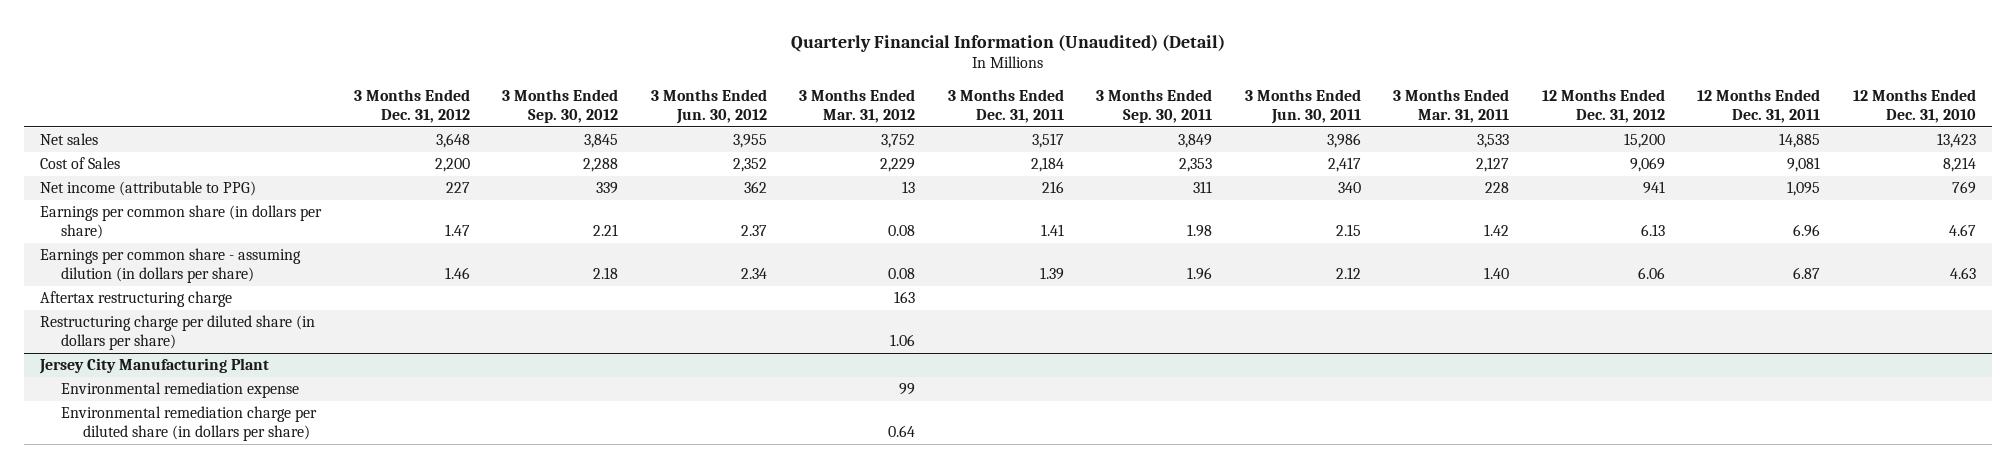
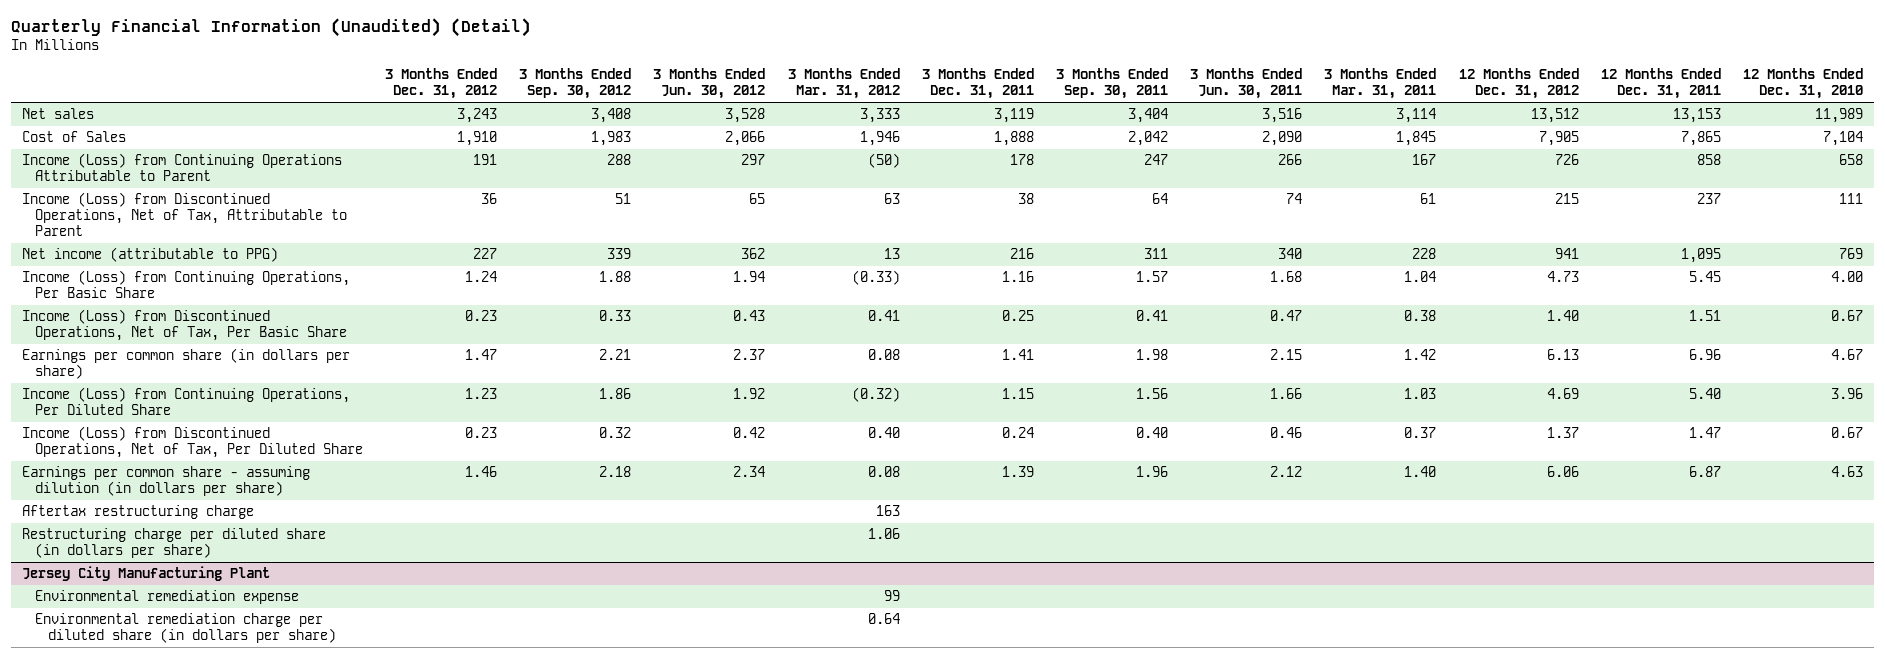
- Net sales | 3,648 | 3,845 | 3,955 | 3,752 | 3,517 | 3,849 | 3,986 | 3,533 | 15,200 | 14,885 | 13,423
- Cost of Sales | 2,200 | 2,288 | 2,352 | 2,229 | 2,184 | 2,353 | 2,417 | 2,127 | 9,069 | 9,081 | 8,214
+ Net sales | 3,243 | 3,408 | 3,528 | 3,333 | 3,119 | 3,404 | 3,516 | 3,114 | 13,512 | 13,153 | 11,989
+ Cost of Sales | 1,910 | 1,983 | 2,066 | 1,946 | 1,888 | 2,042 | 2,090 | 1,845 | 7,905 | 7,865 | 7,104
+ Income (Loss) from Continuing Operations Attributable to Parent | 191 | 288 | 297 | (50) | 178 | 247 | 266 | 167 | 726 | 858 | 658
+ Income (Loss) from Discontinued Operations, Net of Tax, Attributable to Parent | 36 | 51 | 65 | 63 | 38 | 64 | 74 | 61 | 215 | 237 | 111
+ Income (Loss) from Continuing Operations, Per Basic Share | 1.24 | 1.88 | 1.94 | (0.33) | 1.16 | 1.57 | 1.68 | 1.04 | 4.73 | 5.45 | 4.00
+ Income (Loss) from Discontinued Operations, Net of Tax, Per Basic Share | 0.23 | 0.33 | 0.43 | 0.41 | 0.25 | 0.41 | 0.47 | 0.38 | 1.40 | 1.51 | 0.67
+ Income (Loss) from Continuing Operations, Per Diluted Share | 1.23 | 1.86 | 1.92 | (0.32) | 1.15 | 1.56 | 1.66 | 1.03 | 4.69 | 5.40 | 3.96
+ Income (Loss) from Discontinued Operations, Net of Tax, Per Diluted Share | 0.23 | 0.32 | 0.42 | 0.40 | 0.24 | 0.40 | 0.46 | 0.37 | 1.37 | 1.47 | 0.67

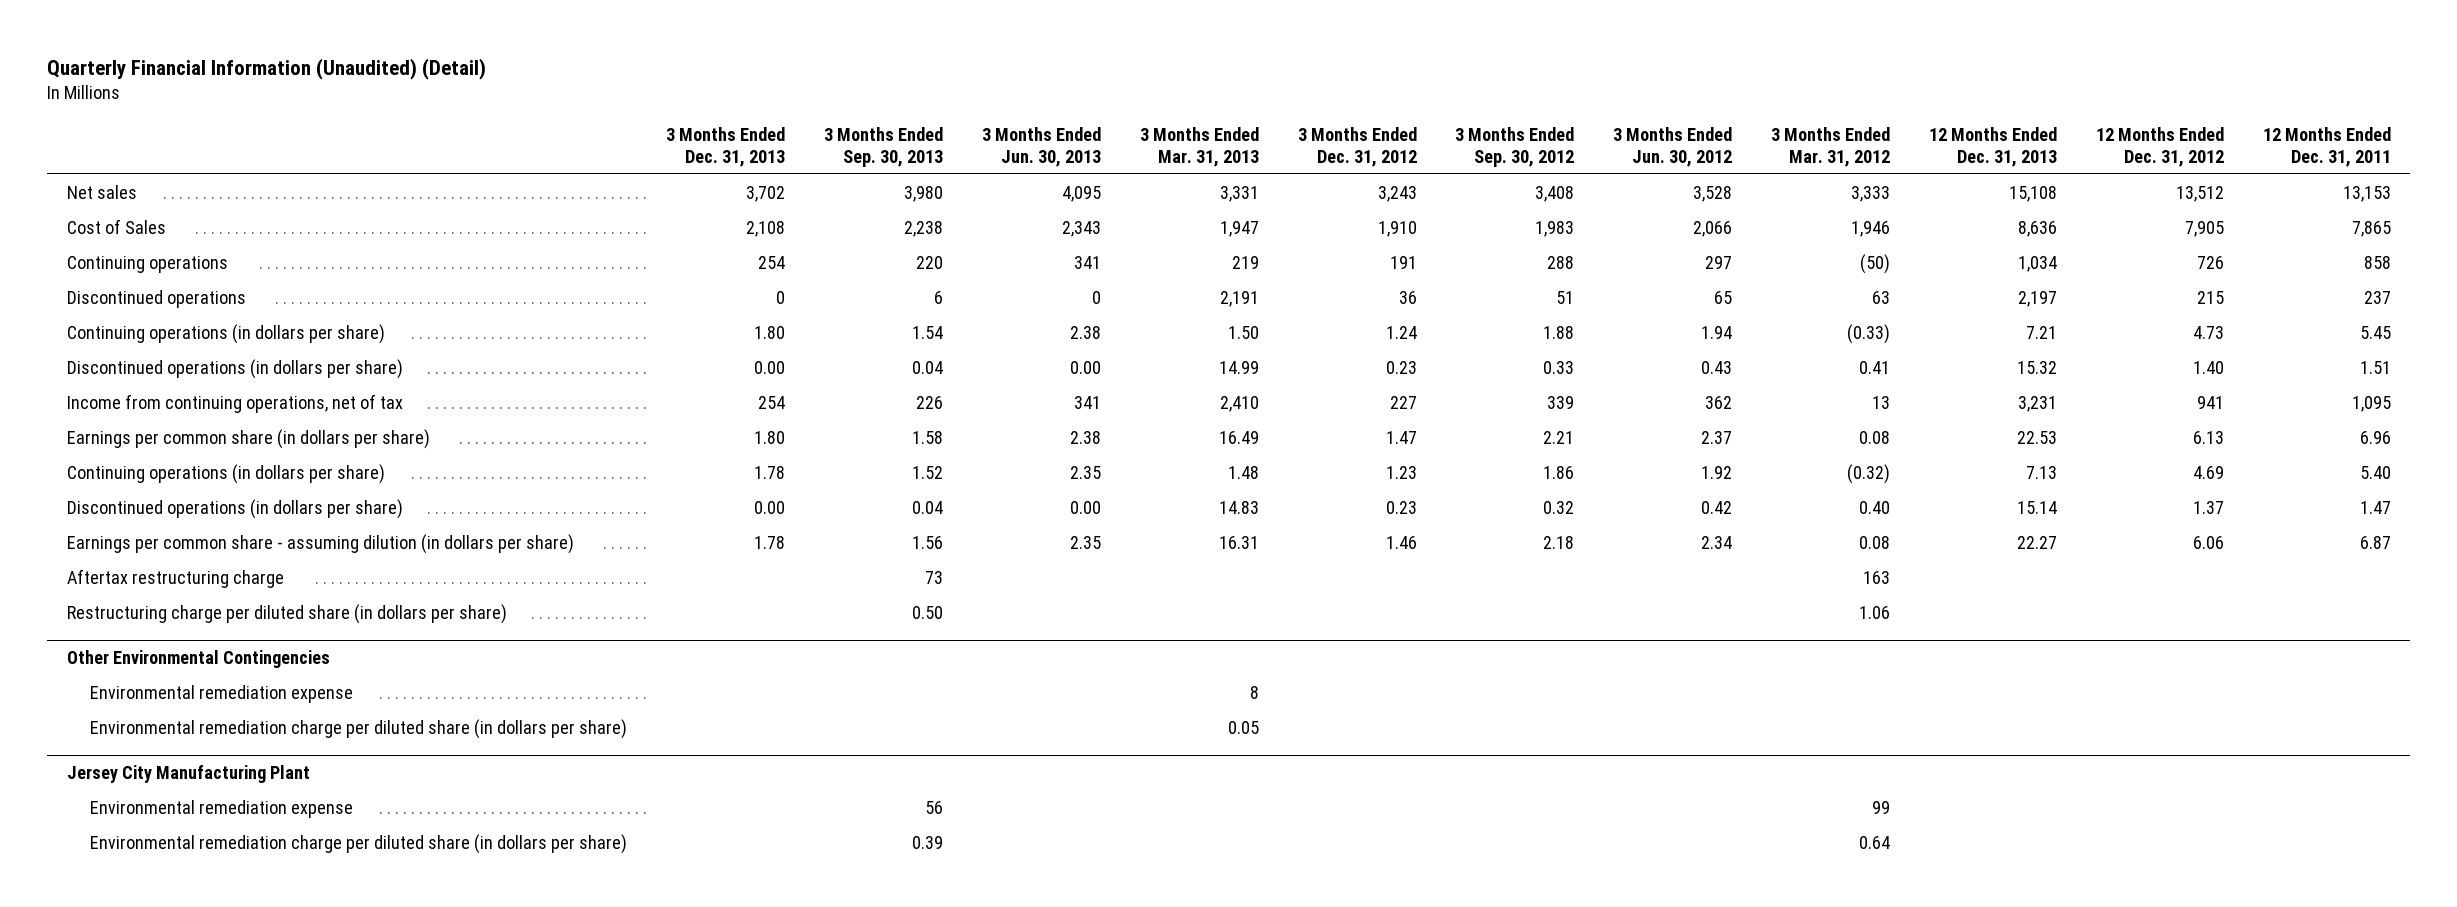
- | 3 Months Ended Dec. 31, 2012 | 3 Months Ended Sep. 30, 2012 | 3 Months Ended Jun. 30, 2012 | 3 Months Ended Mar. 31, 2012 | 3 Months Ended Dec. 31, 2011 | 3 Months Ended Sep. 30, 2011 | 3 Months Ended Jun. 30, 2011 | 3 Months Ended Mar. 31, 2011 | 12 Months Ended Dec. 31, 2012 | 12 Months Ended Dec. 31, 2011 | 12 Months Ended Dec. 31, 2010
+ | 3 Months Ended Dec. 31, 2013 | 3 Months Ended Sep. 30, 2013 | 3 Months Ended Jun. 30, 2013 | 3 Months Ended Mar. 31, 2013 | 3 Months Ended Dec. 31, 2012 | 3 Months Ended Sep. 30, 2012 | 3 Months Ended Jun. 30, 2012 | 3 Months Ended Mar. 31, 2012 | 12 Months Ended Dec. 31, 2013 | 12 Months Ended Dec. 31, 2012 | 12 Months Ended Dec. 31, 2011
- Income (Loss) from Continuing Operations Attributable to Parent | 191 | 288 | 297 | (50) | 178 | 247 | 266 | 167 | 726 | 858 | 658
- Income (Loss) from Discontinued Operations, Net of Tax, Attributable to Parent | 36 | 51 | 65 | 63 | 38 | 64 | 74 | 61 | 215 | 237 | 111
- Net income (attributable to PPG) | 227 | 339 | 362 | 13 | 216 | 311 | 340 | 228 | 941 | 1,095 | 769
- Income (Loss) from Continuing Operations, Per Basic Share | 1.24 | 1.88 | 1.94 | (0.33) | 1.16 | 1.57 | 1.68 | 1.04 | 4.73 | 5.45 | 4.00
- Income (Loss) from Discontinued Operations, Net of Tax, Per Basic Share | 0.23 | 0.33 | 0.43 | 0.41 | 0.25 | 0.41 | 0.47 | 0.38 | 1.40 | 1.51 | 0.67
+ Continuing operations | 254 | 220 | 341 | 219 | 191 | 288 | 297 | (50) | 1,034 | 726 | 858
+ Discontinued operations | 0 | 6 | 0 | 2,191 | 36 | 51 | 65 | 63 | 2,197 | 215 | 237
+ Continuing operations (in dollars per share) | 1.80 | 1.54 | 2.38 | 1.50 | 1.24 | 1.88 | 1.94 | (0.33) | 7.21 | 4.73 | 5.45
+ Discontinued operations (in dollars per share) | 0.00 | 0.04 | 0.00 | 14.99 | 0.23 | 0.33 | 0.43 | 0.41 | 15.32 | 1.40 | 1.51
+ Income from continuing operations, net of tax | 254 | 226 | 341 | 2,410 | 227 | 339 | 362 | 13 | 3,231 | 941 | 1,095
- Income (Loss) from Continuing Operations, Per Diluted Share | 1.23 | 1.86 | 1.92 | (0.32) | 1.15 | 1.56 | 1.66 | 1.03 | 4.69 | 5.40 | 3.96
- Income (Loss) from Discontinued Operations, Net of Tax, Per Diluted Share | 0.23 | 0.32 | 0.42 | 0.40 | 0.24 | 0.40 | 0.46 | 0.37 | 1.37 | 1.47 | 0.67
+ Continuing operations (in dollars per share) | 1.78 | 1.52 | 2.35 | 1.48 | 1.23 | 1.86 | 1.92 | (0.32) | 7.13 | 4.69 | 5.40
+ Discontinued operations (in dollars per share) | 0.00 | 0.04 | 0.00 | 14.83 | 0.23 | 0.32 | 0.42 | 0.40 | 15.14 | 1.37 | 1.47
+ Other Environmental Contingencies
+ Environmental remediation expense | | | | 8 | | | | | | |
+ Environmental remediation charge per diluted share (in dollars per share) | | | | 0.05 | | | | | | |

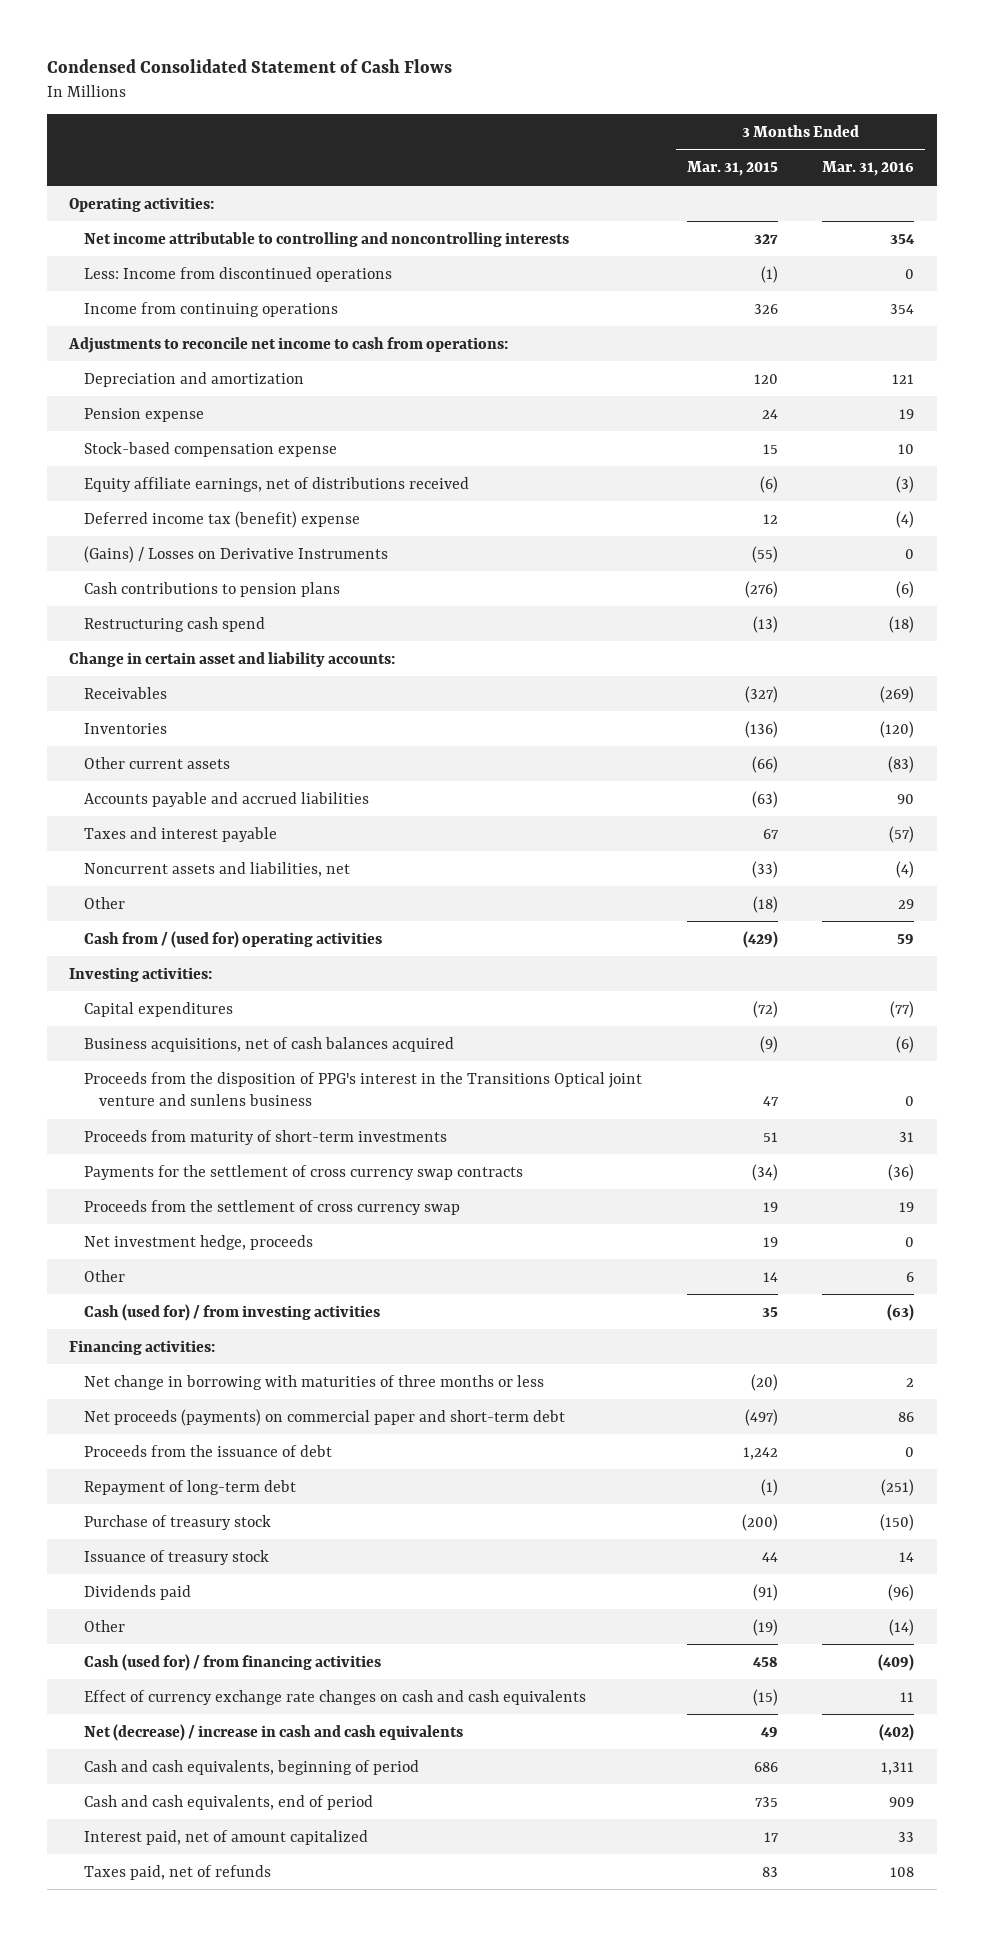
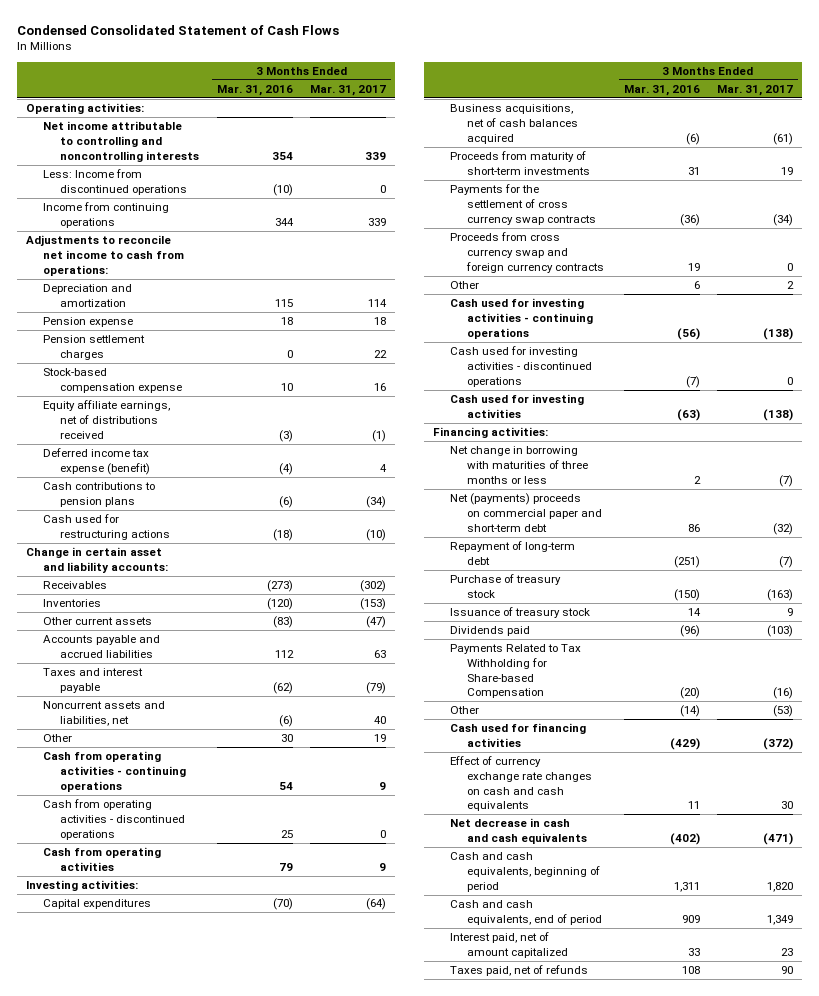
- | 3 Months Ended Mar. 31, 2015 | 3 Months Ended Mar. 31, 2016
+ | 3 Months Ended Mar. 31, 2016 | 3 Months Ended Mar. 31, 2017
- Less: Income from discontinued operations | (1) | 0
- Income from continuing operations | 326 | 354
+ Less: Income from discontinued operations | (10) | 0
+ Income from continuing operations | 344 | 339
- Depreciation and amortization | 120 | 121
- Pension expense | 24 | 19
+ Depreciation and amortization | 115 | 114
+ Pension expense | 18 | 18
+ Pension settlement charges | 0 | 22
- Deferred income tax (benefit) expense | 12 | (4)
- (Gains) / Losses on Derivative Instruments | (55) | 0
+ Deferred income tax expense (benefit) | (4) | 4
- Restructuring cash spend | (13) | (18)
+ Cash used for restructuring actions | (18) | (10)
- Receivables | (327) | (269)
+ Receivables | (273) | (302)
- Accounts payable and accrued liabilities | (63) | 90
- Taxes and interest payable | 67 | (57)
- Noncurrent assets and liabilities, net | (33) | (4)
- Other | (18) | 29
- Cash from / (used for) operating activities | (429) | 59
+ Accounts payable and accrued liabilities | 112 | 63
+ Taxes and interest payable | (62) | (79)
+ Noncurrent assets and liabilities, net | (6) | 40
+ Other | 30 | 19
+ Cash from operating activities - continuing operations | 54 | 9
+ Cash from operating activities - discontinued operations | 25 | 0
+ Cash from operating activities | 79 | 9
- Capital expenditures | (72) | (77)
+ Capital expenditures | (70) | (64)
- Proceeds from the disposition of PPG's interest in the Transitions Optical joint venture and sunlens business | 47 | 0
- Proceeds from the settlement of cross currency swap | 19 | 19
- Net investment hedge, proceeds | 19 | 0
+ Proceeds from cross currency swap and foreign currency contracts | 19 | 0
- Cash (used for) / from investing activities | 35 | (63)
+ Cash used for investing activities - continuing operations | (56) | (138)
+ Cash used for investing activities - discontinued operations | (7) | 0
+ Cash used for investing activities | (63) | (138)
- Net proceeds (payments) on commercial paper and short-term debt | (497) | 86
- Proceeds from the issuance of debt | 1,242 | 0
+ Net (payments) proceeds on commercial paper and short-term debt | 86 | (32)
+ Payments Related to Tax Withholding for Share-based Compensation | (20) | (16)
- Cash (used for) / from financing activities | 458 | (409)
+ Cash used for financing activities | (429) | (372)
- Net (decrease) / increase in cash and cash equivalents | 49 | (402)
+ Net decrease in cash and cash equivalents | (402) | (471)

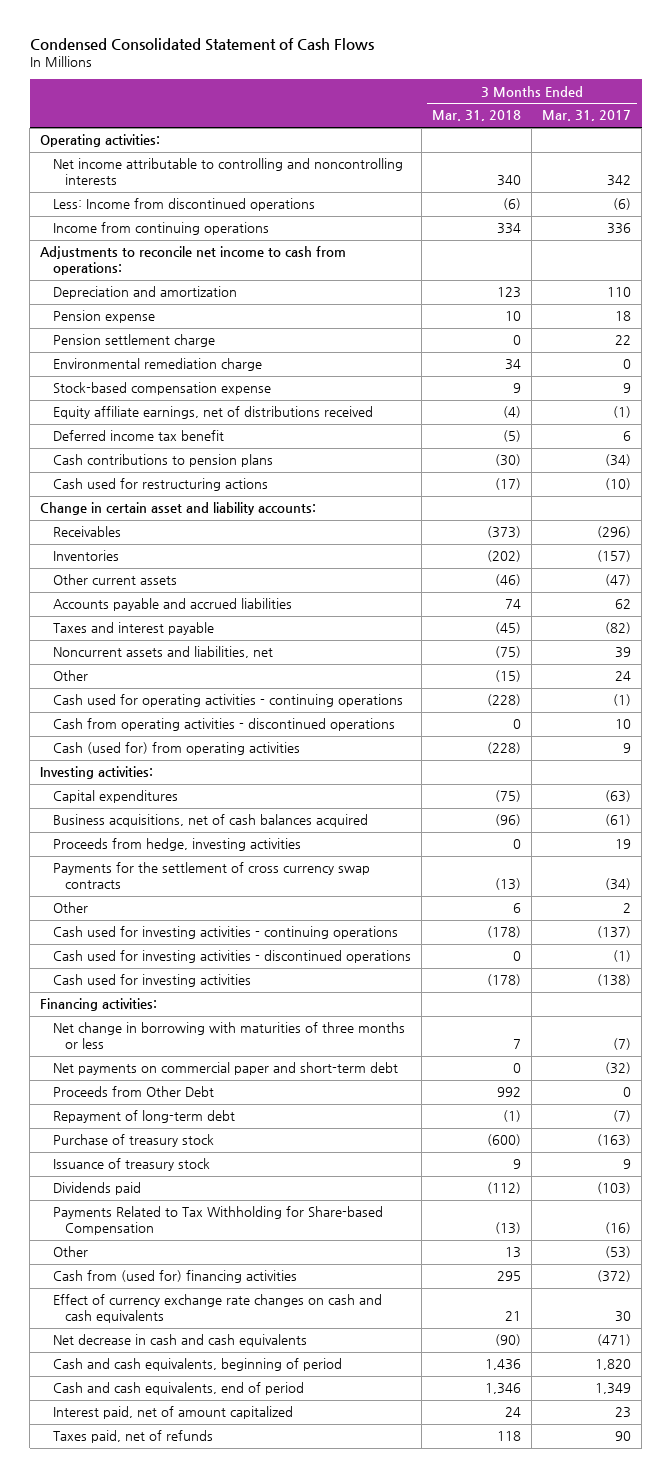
- | 3 Months Ended Mar. 31, 2016 | 3 Months Ended Mar. 31, 2017
+ | 3 Months Ended Mar. 31, 2018 | 3 Months Ended Mar. 31, 2017
- Net income attributable to controlling and noncontrolling interests | 354 | 339
- Less: Income from discontinued operations | (10) | 0
- Income from continuing operations | 344 | 339
+ Net income attributable to controlling and noncontrolling interests | 340 | 342
+ Less: Income from discontinued operations | (6) | (6)
+ Income from continuing operations | 334 | 336
- Depreciation and amortization | 115 | 114
+ Depreciation and amortization | 123 | 110
- Pension settlement charges | 0 | 22
- Stock-based compensation expense | 10 | 16
+ Pension settlement charge | 0 | 22
+ Environmental remediation charge | 34 | 0
+ Stock-based compensation expense | 9 | 9
- Deferred income tax expense (benefit) | (4) | 4
+ Deferred income tax benefit | (5) | 6
- Receivables | (273) | (302)
- Inventories | (120) | (153)
+ Receivables | (373) | (296)
+ Inventories | (202) | (157)
- Accounts payable and accrued liabilities | 112 | 63
- Taxes and interest payable | (62) | (79)
- Noncurrent assets and liabilities, net | (6) | 40
- Other | 30 | 19
- Cash from operating activities - continuing operations | 54 | 9
- Cash from operating activities - discontinued operations | 25 | 0
- Cash from operating activities | 79 | 9
+ Accounts payable and accrued liabilities | 74 | 62
+ Taxes and interest payable | (45) | (82)
+ Noncurrent assets and liabilities, net | (75) | 39
+ Other | (15) | 24
+ Cash used for operating activities - continuing operations | (228) | (1)
+ Cash from operating activities - discontinued operations | 0 | 10
+ Cash (used for) from operating activities | (228) | 9
- Capital expenditures | (70) | (64)
+ Capital expenditures | (75) | (63)
- Proceeds from maturity of short-term investments | 31 | 19
+ Proceeds from hedge, investing activities | 0 | 19
- Proceeds from cross currency swap and foreign currency contracts | 19 | 0
- Cash used for investing activities - continuing operations | (56) | (138)
- Cash used for investing activities - discontinued operations | (7) | 0
+ Cash used for investing activities - continuing operations | (178) | (137)
+ Cash used for investing activities - discontinued operations | 0 | (1)
- Net (payments) proceeds on commercial paper and short-term debt | 86 | (32)
+ Net payments on commercial paper and short-term debt | 0 | (32)
+ Proceeds from Other Debt | 992 | 0
- Cash used for financing activities | (429) | (372)
+ Cash from (used for) financing activities | 295 | (372)

